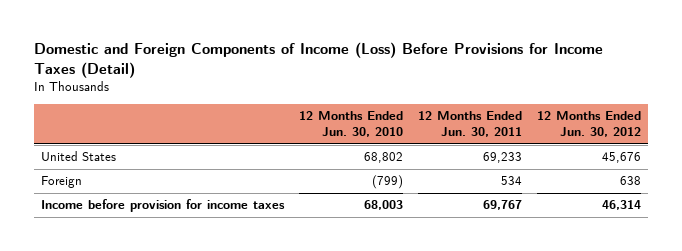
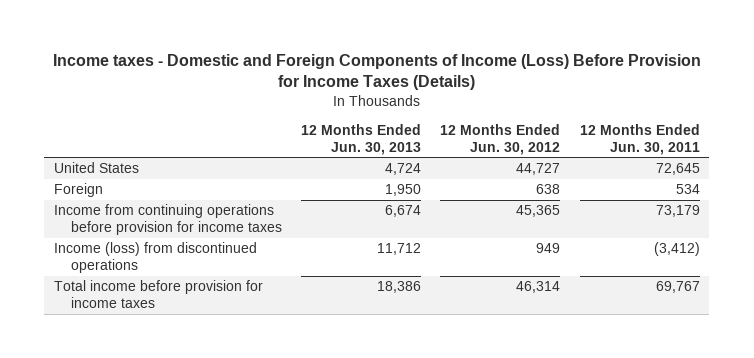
- Domestic and Foreign Components of Income (Loss) Before Provisions for Income Taxes (Detail)
+ Income taxes - Domestic and Foreign Components of Income (Loss) Before Provision for Income Taxes (Details)
- | 12 Months Ended Jun. 30, 2010 | 12 Months Ended Jun. 30, 2011 | 12 Months Ended Jun. 30, 2012
+ | 12 Months Ended Jun. 30, 2013 | 12 Months Ended Jun. 30, 2012 | 12 Months Ended Jun. 30, 2011
- United States | 68,802 | 69,233 | 45,676
+ United States | 4,724 | 44,727 | 72,645
- Income before provision for income taxes | 68,003 | 69,767 | 46,314
+ Income from continuing operations before provision for income taxes | 6,674 | 45,365 | 73,179
+ Income (loss) from discontinued operations | 11,712 | 949 | (3,412)
+ Total income before provision for income taxes | 18,386 | 46,314 | 69,767

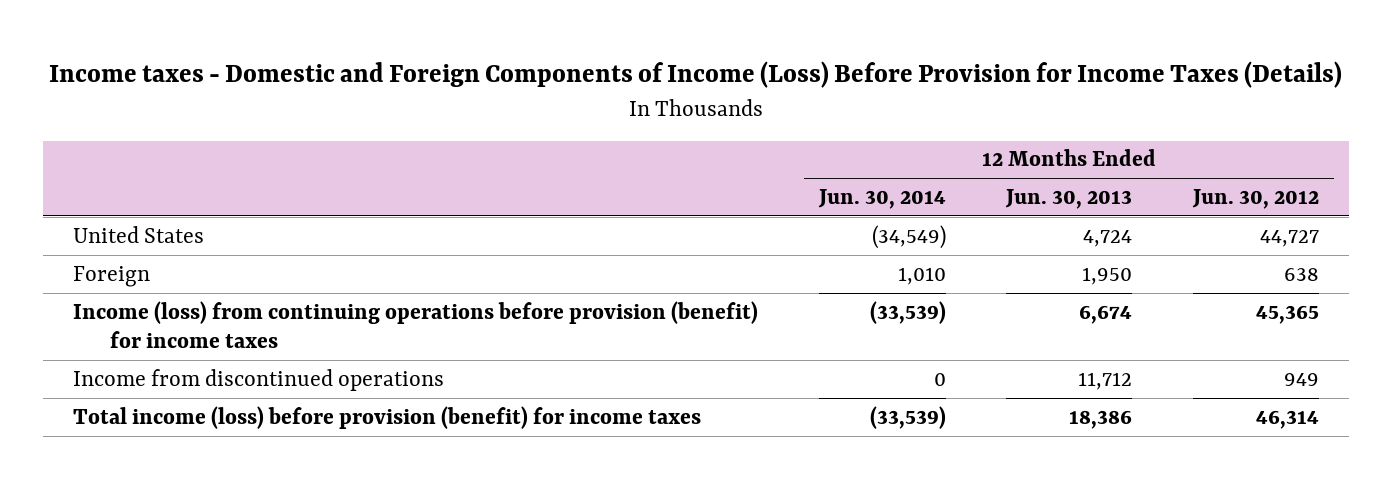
- | 12 Months Ended Jun. 30, 2013 | 12 Months Ended Jun. 30, 2012 | 12 Months Ended Jun. 30, 2011
+ | 12 Months Ended Jun. 30, 2014 | 12 Months Ended Jun. 30, 2013 | 12 Months Ended Jun. 30, 2012
- Income from continuing operations before provision for income taxes | 6,674 | 45,365 | 73,179
- Income (loss) from discontinued operations | 11,712 | 949 | (3,412)
- Total income before provision for income taxes | 18,386 | 46,314 | 69,767
+ Income (loss) from continuing operations before provision (benefit) for income taxes | (33,539) | 6,674 | 45,365
+ Income from discontinued operations | 0 | 11,712 | 949
+ Total income (loss) before provision (benefit) for income taxes | (33,539) | 18,386 | 46,314

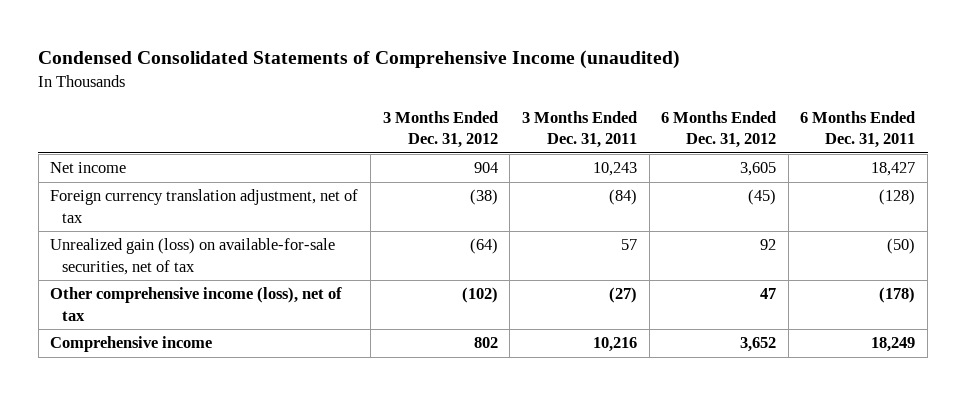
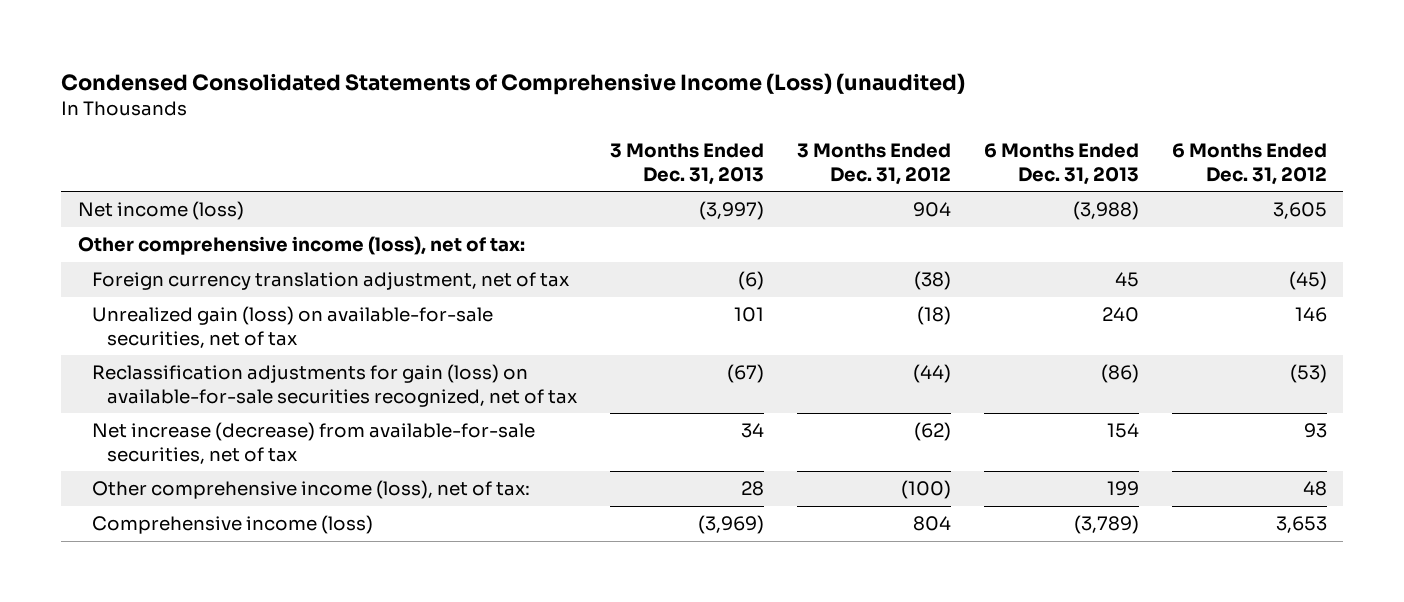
- Condensed Consolidated Statements of Comprehensive Income (unaudited)
+ Condensed Consolidated Statements of Comprehensive Income (Loss) (unaudited)
- | 3 Months Ended Dec. 31, 2012 | 3 Months Ended Dec. 31, 2011 | 6 Months Ended Dec. 31, 2012 | 6 Months Ended Dec. 31, 2011
+ | 3 Months Ended Dec. 31, 2013 | 3 Months Ended Dec. 31, 2012 | 6 Months Ended Dec. 31, 2013 | 6 Months Ended Dec. 31, 2012
- Net income | 904 | 10,243 | 3,605 | 18,427
+ Net income (loss) | (3,997) | 904 | (3,988) | 3,605
+ Other comprehensive income (loss), net of tax:
- Unrealized gain (loss) on available-for-sale securities, net of tax | (64) | 57 | 92 | (50)
- Other comprehensive income (loss), net of tax | (102) | (27) | 47 | (178)
- Comprehensive income | 802 | 10,216 | 3,652 | 18,249
+ Unrealized gain (loss) on available-for-sale securities, net of tax | 101 | (18) | 240 | 146
+ Reclassification adjustments for gain (loss) on available-for-sale securities recognized, net of tax | (67) | (44) | (86) | (53)
+ Net increase (decrease) from available-for-sale securities, net of tax | 34 | (62) | 154 | 93
+ Other comprehensive income (loss), net of tax: | 28 | (100) | 199 | 48
+ Comprehensive income (loss) | (3,969) | 804 | (3,789) | 3,653

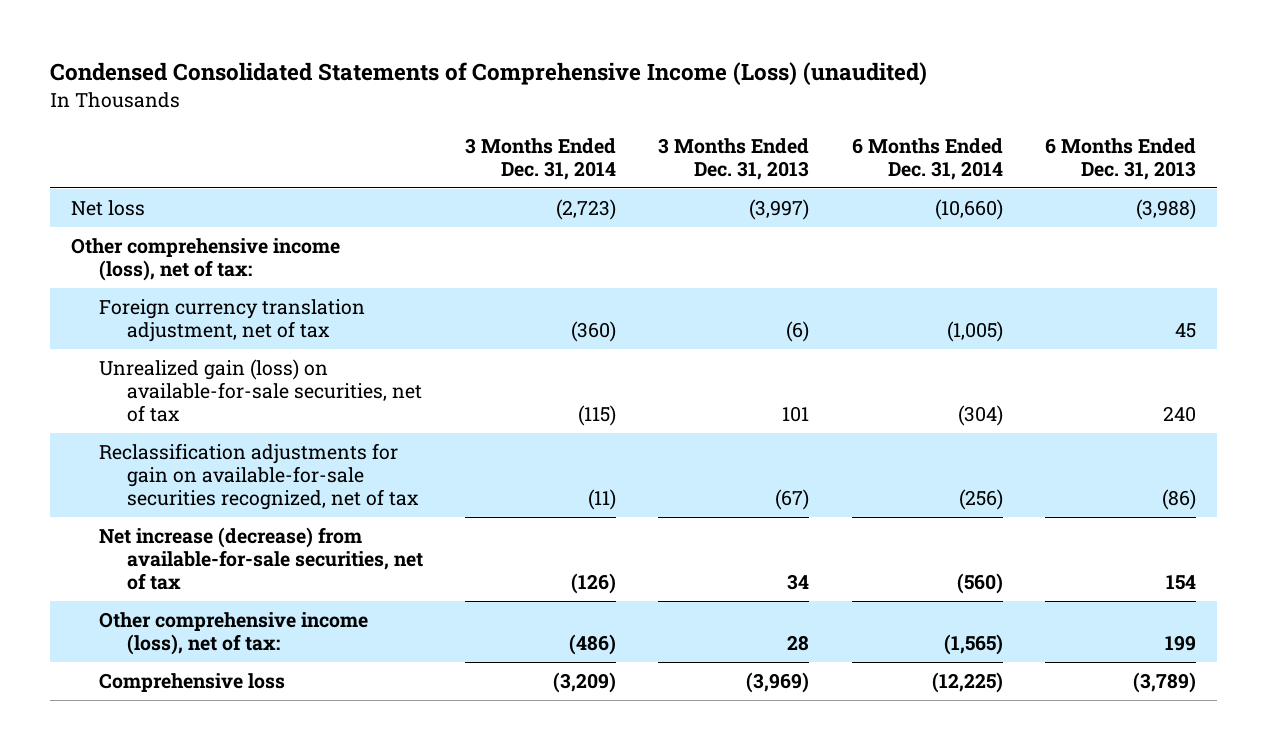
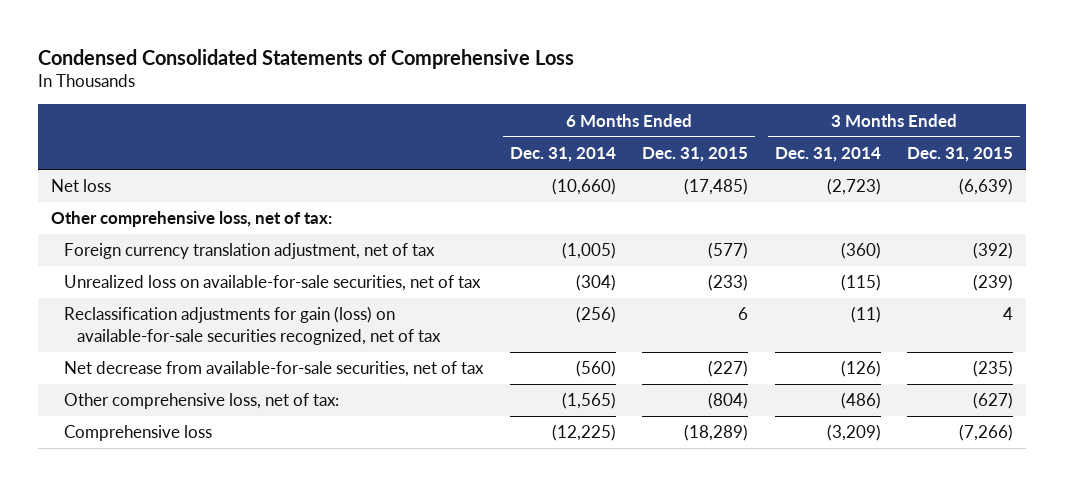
- Condensed Consolidated Statements of Comprehensive Income (Loss) (unaudited)
+ Condensed Consolidated Statements of Comprehensive Loss
- | 3 Months Ended Dec. 31, 2014 | 3 Months Ended Dec. 31, 2013 | 6 Months Ended Dec. 31, 2014 | 6 Months Ended Dec. 31, 2013
+ | 6 Months Ended Dec. 31, 2014 | 6 Months Ended Dec. 31, 2015 | 3 Months Ended Dec. 31, 2014 | 3 Months Ended Dec. 31, 2015
- Other comprehensive income (loss), net of tax:
+ Other comprehensive loss, net of tax:
- Unrealized gain (loss) on available-for-sale securities, net of tax | (115) | 101 | (304) | 240
- Reclassification adjustments for gain on available-for-sale securities recognized, net of tax | (11) | (67) | (256) | (86)
- Net increase (decrease) from available-for-sale securities, net of tax | (126) | 34 | (560) | 154
- Other comprehensive income (loss), net of tax: | (486) | 28 | (1,565) | 199
+ Unrealized loss on available-for-sale securities, net of tax | (304) | (233) | (115) | (239)
+ Reclassification adjustments for gain (loss) on available-for-sale securities recognized, net of tax | (256) | 6 | (11) | 4
+ Net decrease from available-for-sale securities, net of tax | (560) | (227) | (126) | (235)
+ Other comprehensive loss, net of tax: | (1,565) | (804) | (486) | (627)

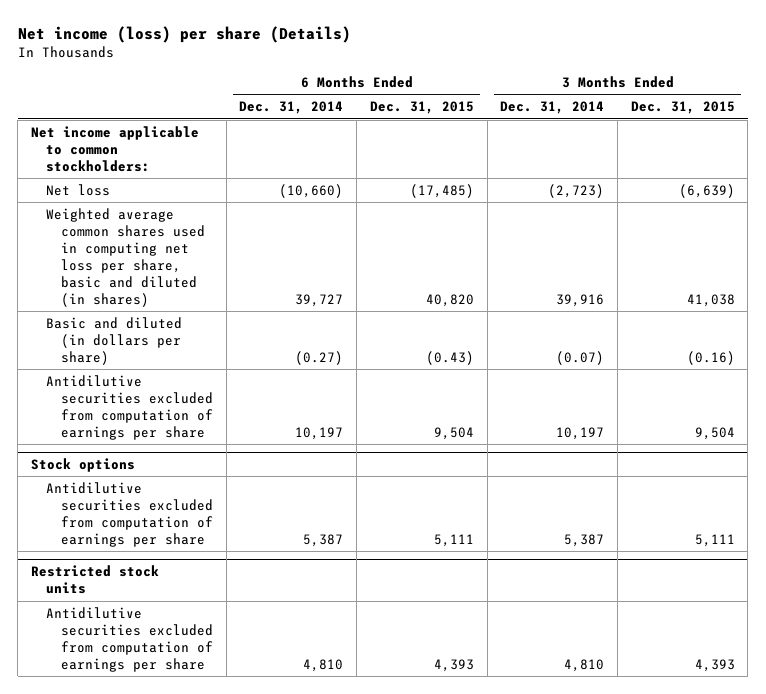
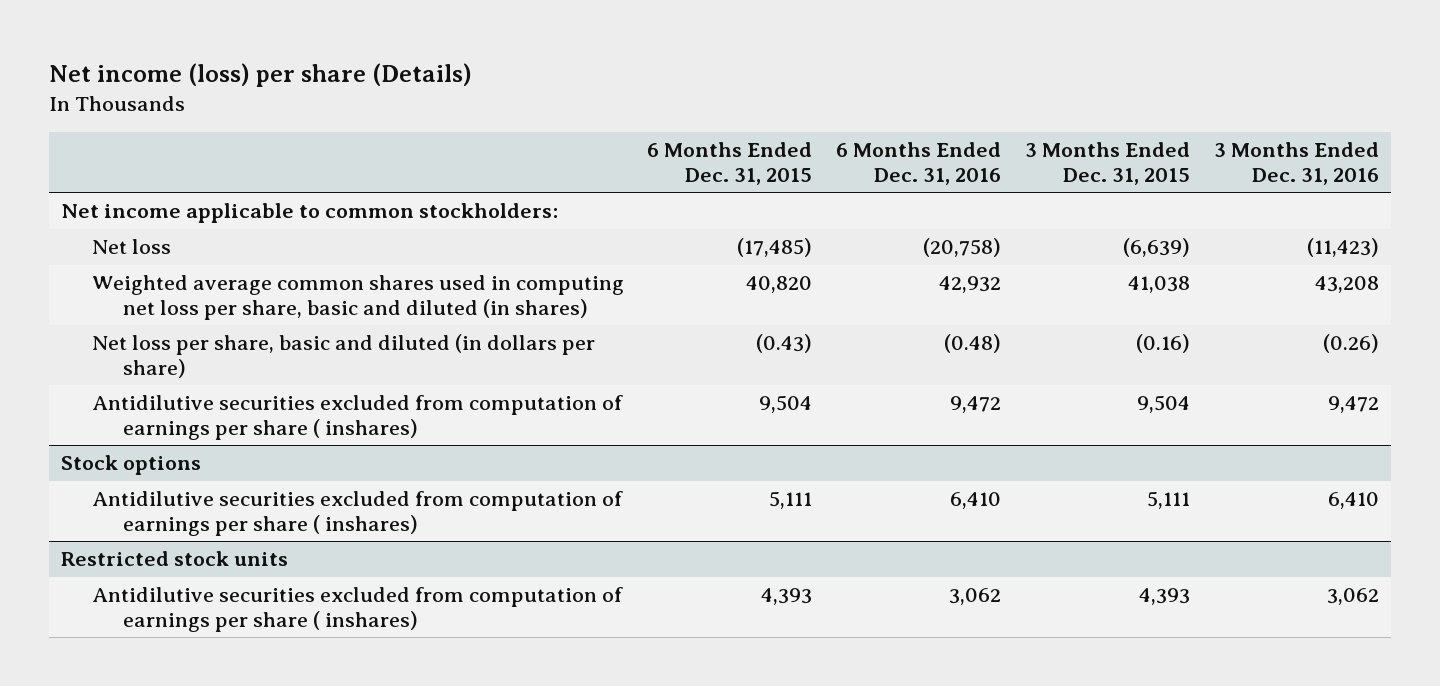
- | 6 Months Ended Dec. 31, 2014 | 6 Months Ended Dec. 31, 2015 | 3 Months Ended Dec. 31, 2014 | 3 Months Ended Dec. 31, 2015
+ | 6 Months Ended Dec. 31, 2015 | 6 Months Ended Dec. 31, 2016 | 3 Months Ended Dec. 31, 2015 | 3 Months Ended Dec. 31, 2016
- Basic and diluted (in dollars per share) | (0.27) | (0.43) | (0.07) | (0.16)
- Antidilutive securities excluded from computation of earnings per share | 10,197 | 9,504 | 10,197 | 9,504
+ Net loss per share, basic and diluted (in dollars per share) | (0.43) | (0.48) | (0.16) | (0.26)
+ Antidilutive securities excluded from computation of earnings per share ( inshares) | 9,504 | 9,472 | 9,504 | 9,472
@ Stock options
- Antidilutive securities excluded from computation of earnings per share | 5,387 | 5,111 | 5,387 | 5,111
+ Antidilutive securities excluded from computation of earnings per share ( inshares) | 5,111 | 6,410 | 5,111 | 6,410
@ Restricted stock units
- Antidilutive securities excluded from computation of earnings per share | 4,810 | 4,393 | 4,810 | 4,393
+ Antidilutive securities excluded from computation of earnings per share ( inshares) | 4,393 | 3,062 | 4,393 | 3,062

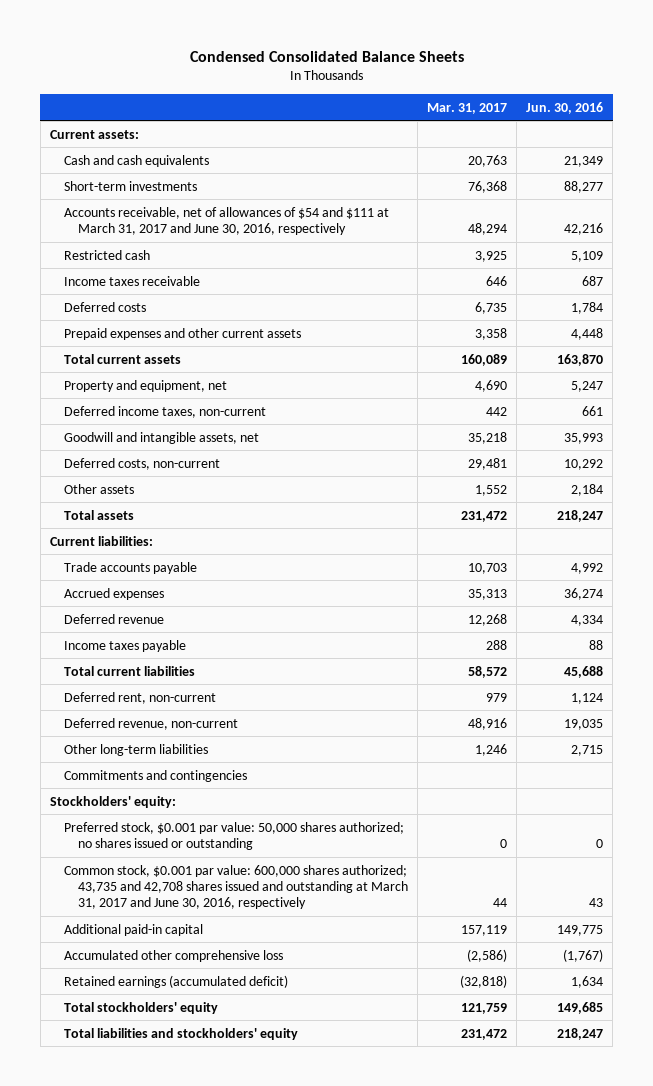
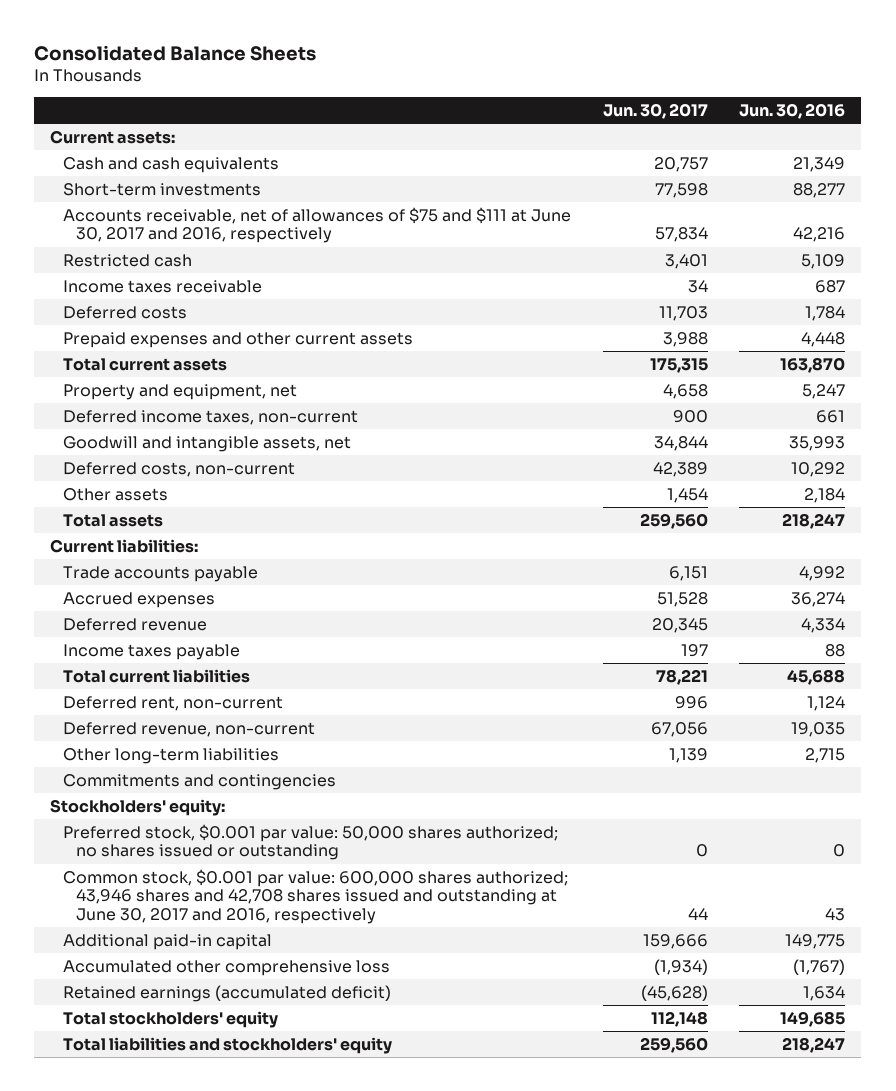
- Condensed Consolidated Balance Sheets
+ Consolidated Balance Sheets
- | Mar. 31, 2017 | Jun. 30, 2016
+ | Jun. 30, 2017 | Jun. 30, 2016
- Accounts receivable, net of allowances of $54 and $111 at March 31, 2017 and June 30, 2016, respectively | 48,294 | 42,216
+ Accounts receivable, net of allowances of $75 and $111 at June 30, 2017 and 2016, respectively | 57,834 | 42,216
- Common stock, $0.001 par value: 600,000 shares authorized; 43,735 and 42,708 shares issued and outstanding at March 31, 2017 and June 30, 2016, respectively | 44 | 43
+ Common stock, $0.001 par value: 600,000 shares authorized; 43,946 shares and 42,708 shares issued and outstanding at June 30, 2017 and 2016, respectively | 44 | 43

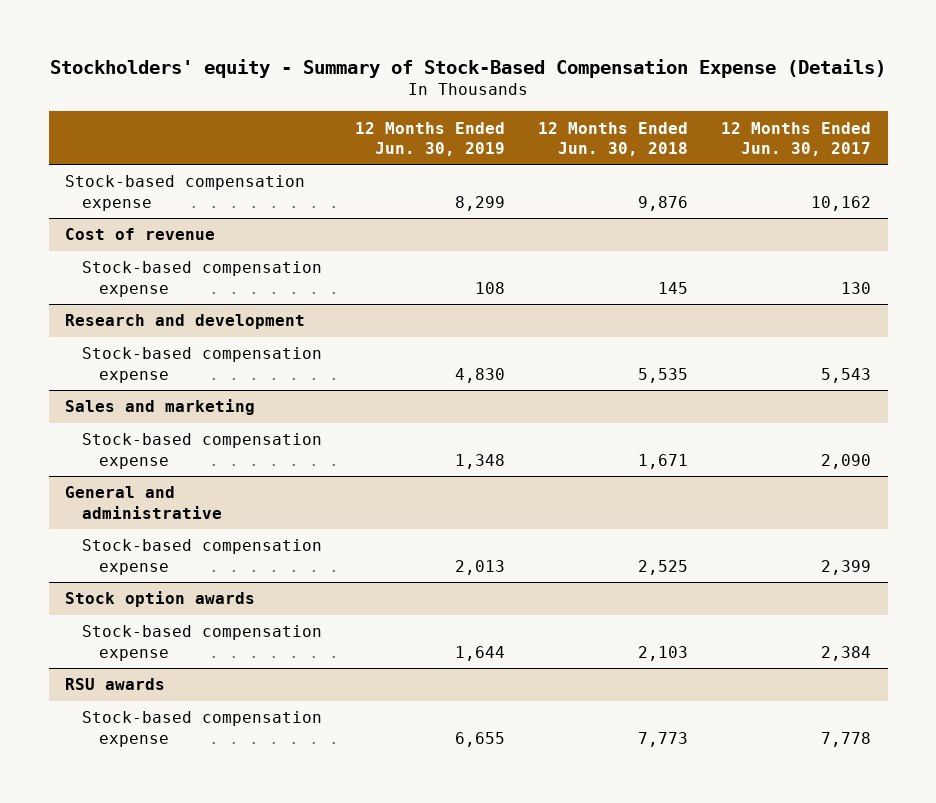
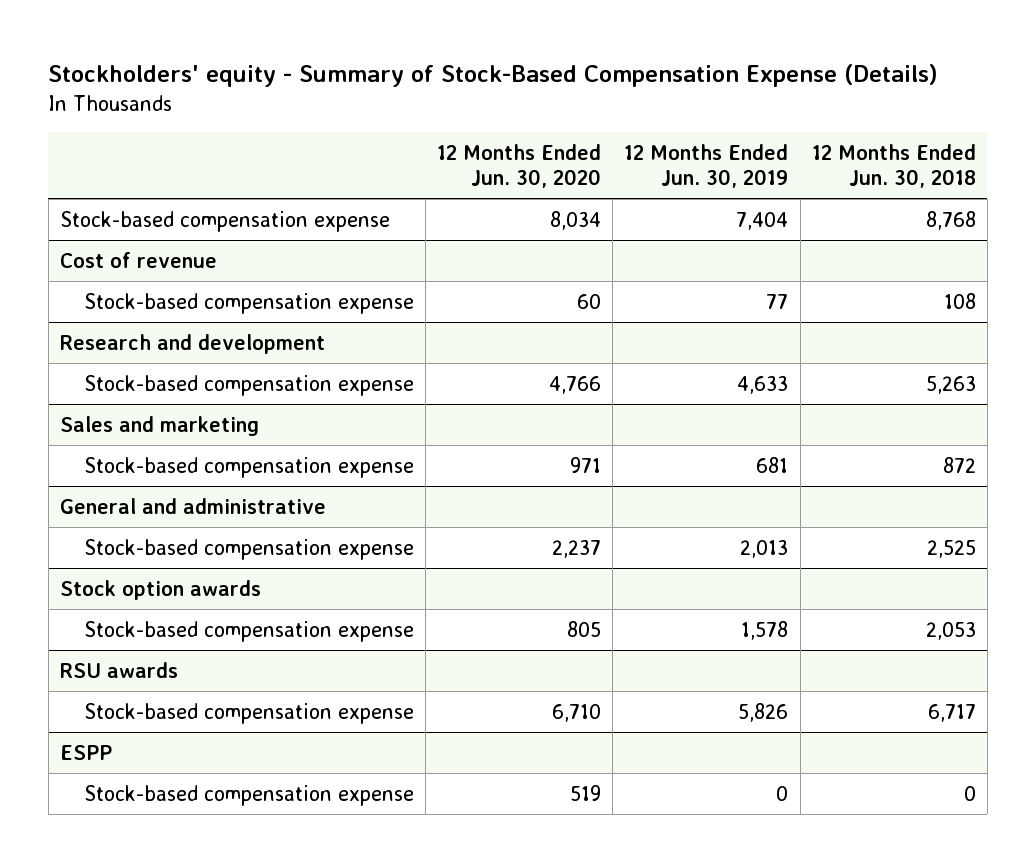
- | 12 Months Ended Jun. 30, 2019 | 12 Months Ended Jun. 30, 2018 | 12 Months Ended Jun. 30, 2017
+ | 12 Months Ended Jun. 30, 2020 | 12 Months Ended Jun. 30, 2019 | 12 Months Ended Jun. 30, 2018
- Stock-based compensation expense | 8,299 | 9,876 | 10,162
+ Stock-based compensation expense | 8,034 | 7,404 | 8,768
@ Cost of revenue
- Stock-based compensation expense | 108 | 145 | 130
+ Stock-based compensation expense | 60 | 77 | 108
@ Research and development
- Stock-based compensation expense | 4,830 | 5,535 | 5,543
+ Stock-based compensation expense | 4,766 | 4,633 | 5,263
@ Sales and marketing
- Stock-based compensation expense | 1,348 | 1,671 | 2,090
+ Stock-based compensation expense | 971 | 681 | 872
@ Stock option awards
- Stock-based compensation expense | 1,644 | 2,103 | 2,384
+ Stock-based compensation expense | 805 | 1,578 | 2,053
@ RSU awards
- Stock-based compensation expense | 6,655 | 7,773 | 7,778
+ Stock-based compensation expense | 6,710 | 5,826 | 6,717
+ ESPP
+ Stock-based compensation expense | 519 | 0 | 0

